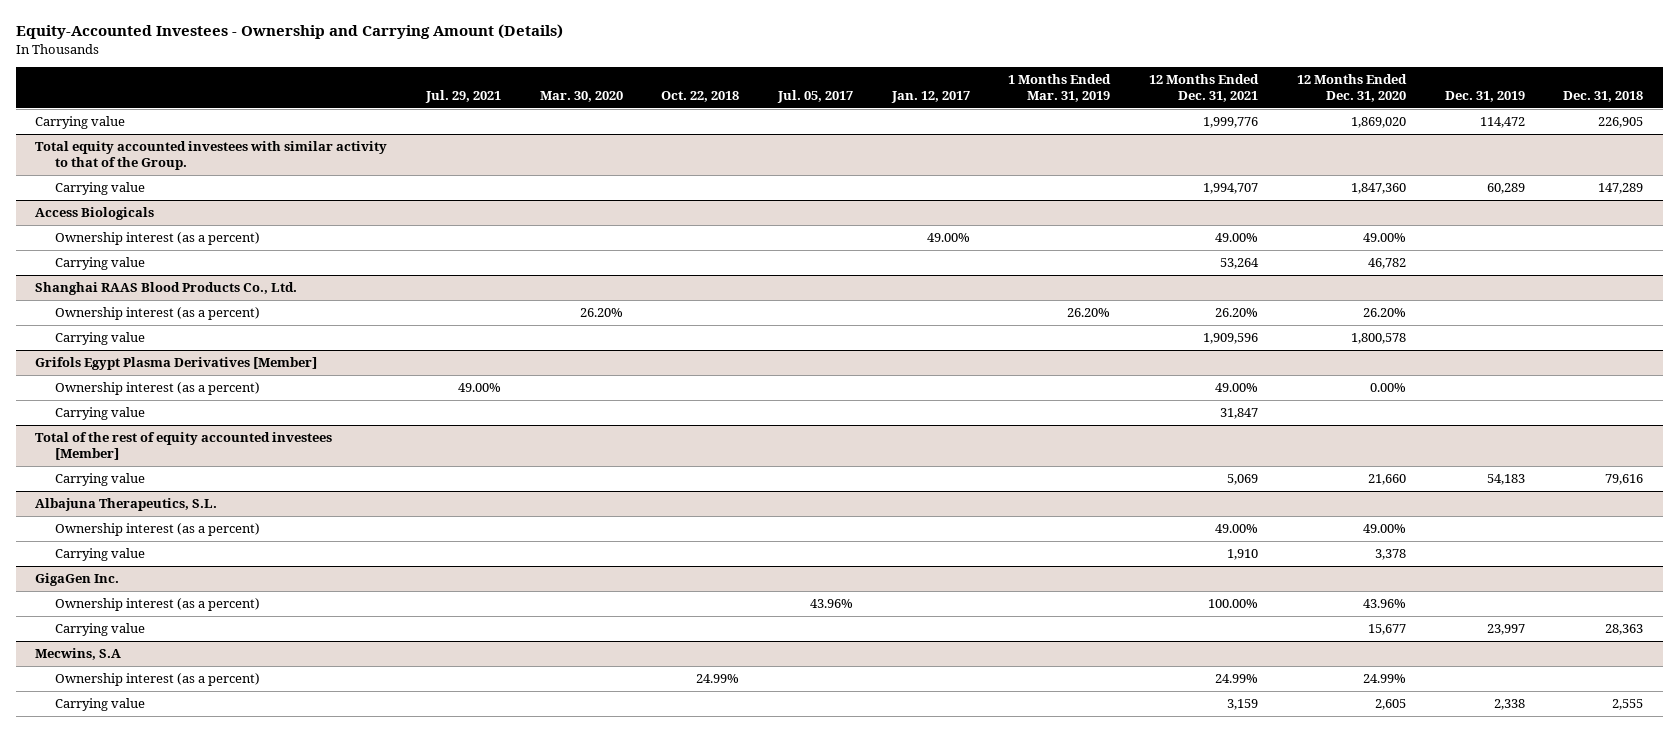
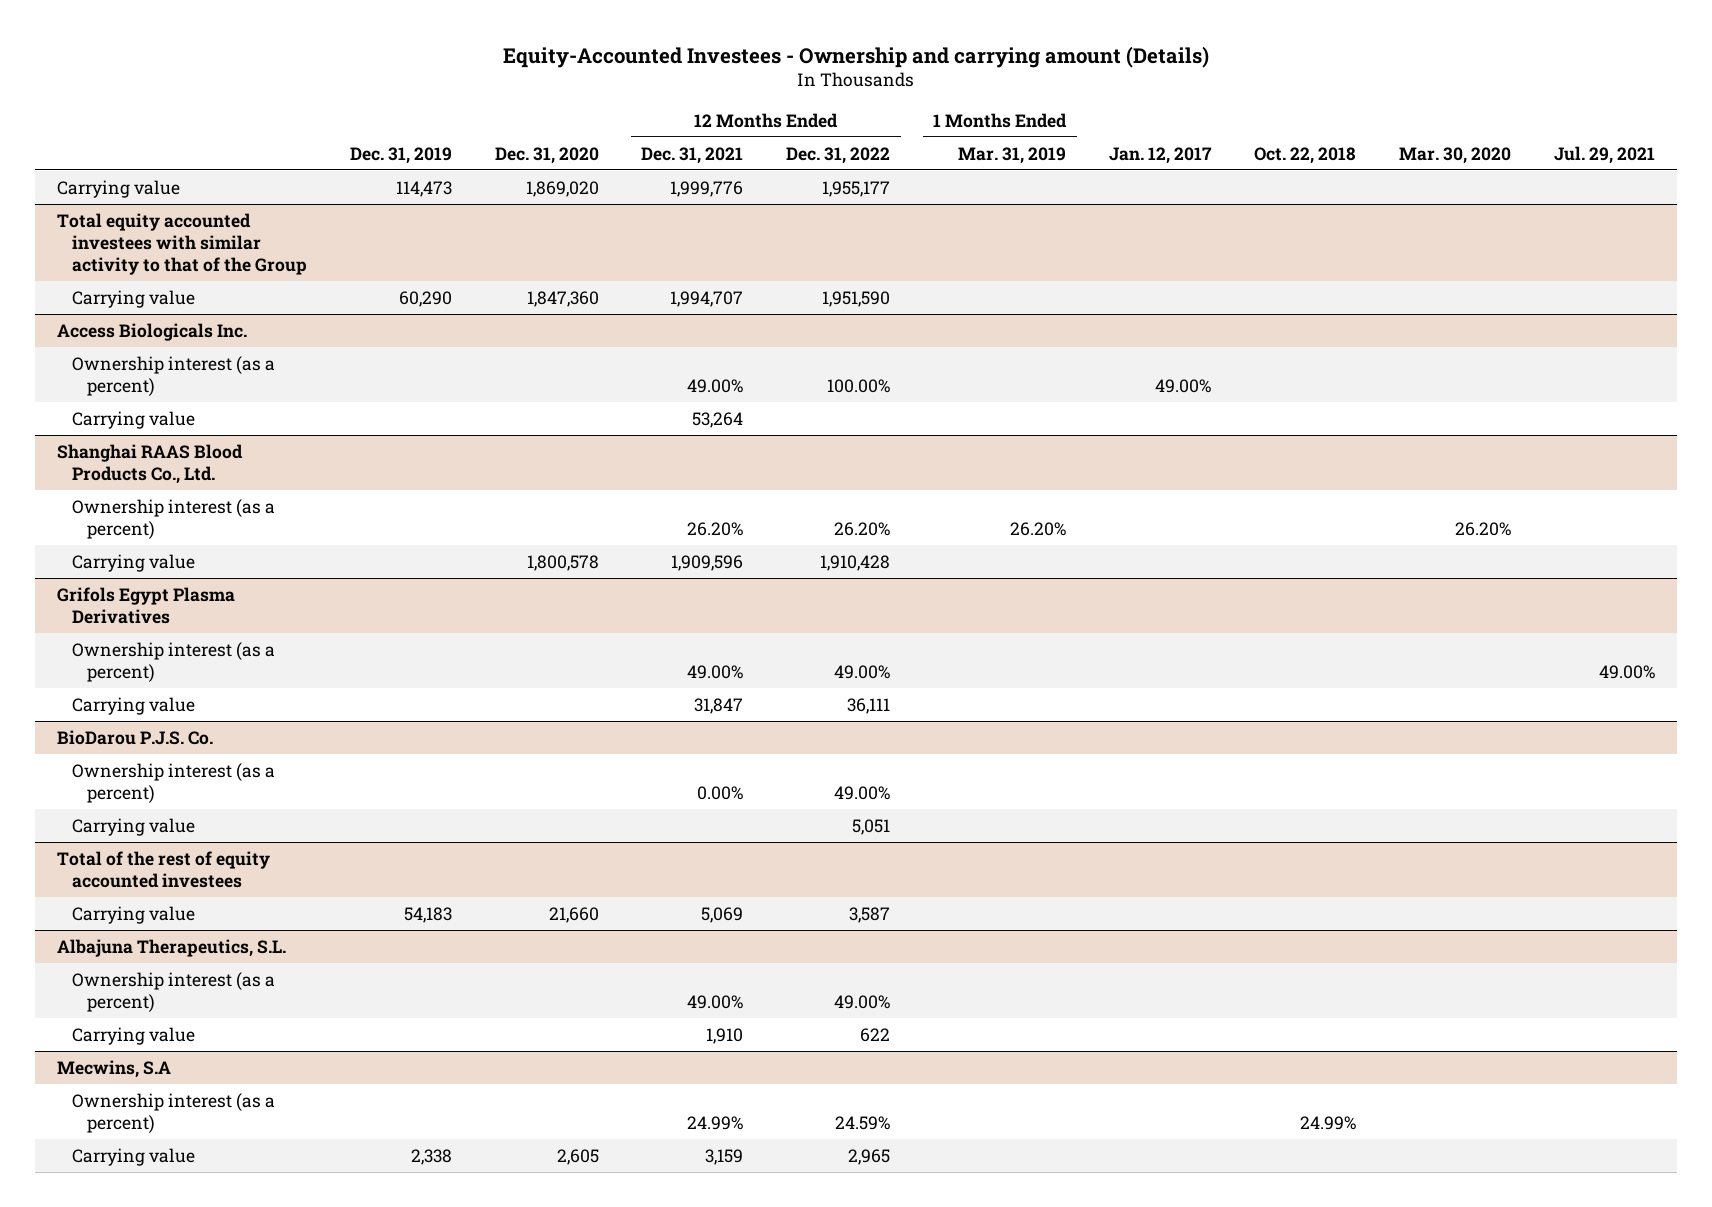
- Equity-Accounted Investees - Ownership and Carrying Amount (Details)
+ Equity-Accounted Investees - Ownership and carrying amount (Details)
- | Jul. 29, 2021 | Mar. 30, 2020 | Oct. 22, 2018 | Jul. 05, 2017 | Jan. 12, 2017 | 1 Months Ended Mar. 31, 2019 | 12 Months Ended Dec. 31, 2021 | 12 Months Ended Dec. 31, 2020 | Dec. 31, 2019 | Dec. 31, 2018
+ | Dec. 31, 2019 | Dec. 31, 2020 | 12 Months Ended Dec. 31, 2021 | 12 Months Ended Dec. 31, 2022 | 1 Months Ended Mar. 31, 2019 | Jan. 12, 2017 | Oct. 22, 2018 | Mar. 30, 2020 | Jul. 29, 2021
- Carrying value | | | | | | | 1,999,776 | 1,869,020 | 114,472 | 226,905
- Total equity accounted investees with similar activity to that of the Group.
- Carrying value | | | | | | | 1,994,707 | 1,847,360 | 60,289 | 147,289
- Access Biologicals
+ Carrying value | 114,473 | 1,869,020 | 1,999,776 | 1,955,177 | | | | |
+ Total equity accounted investees with similar activity to that of the Group
+ Carrying value | 60,290 | 1,847,360 | 1,994,707 | 1,951,590 | | | | |
+ Access Biologicals Inc.
- Grifols Egypt Plasma Derivatives [Member]
+ Grifols Egypt Plasma Derivatives
- Total of the rest of equity accounted investees [Member]
+ BioDarou P.J.S. Co.
+ Ownership interest (as a percent) | | | 0.00% | 49.00% | | | | |
+ Carrying value | | | | 5,051 | | | | |
+ Total of the rest of equity accounted investees
- GigaGen Inc.
- Ownership interest (as a percent) | | | | 43.96% | | | 100.00% | 43.96% | |
- Carrying value | | | | | | | | 15,677 | 23,997 | 28,363

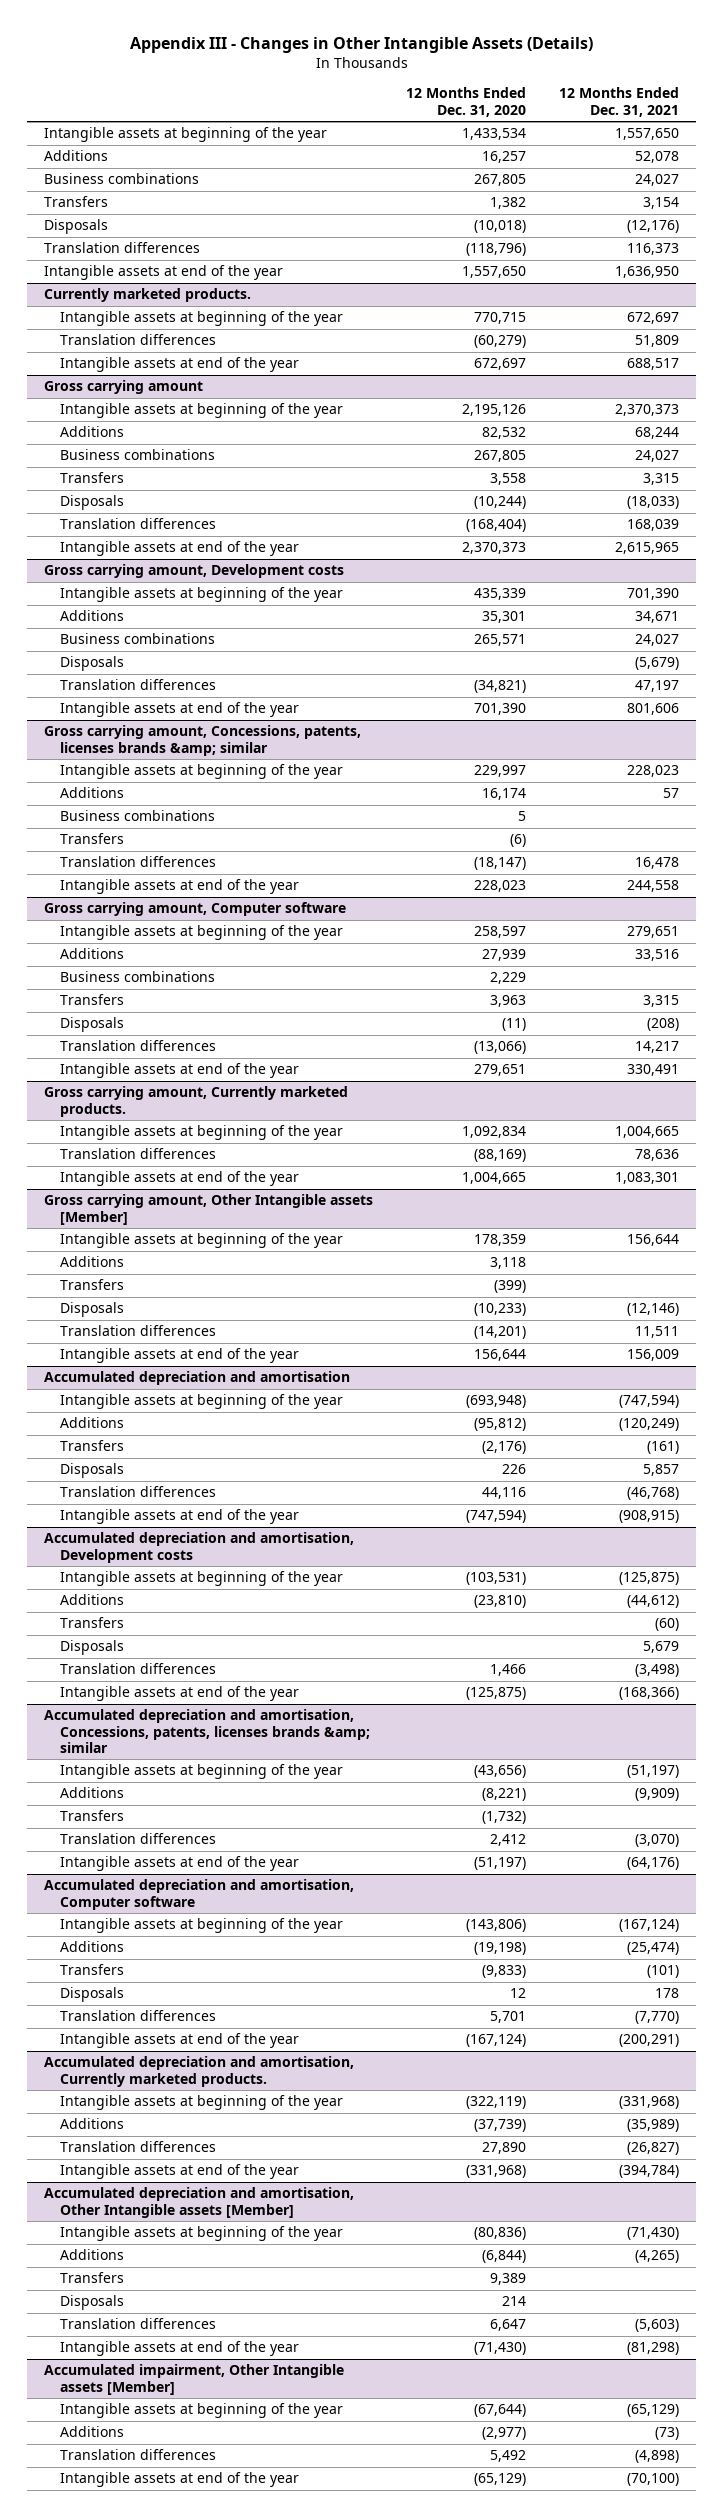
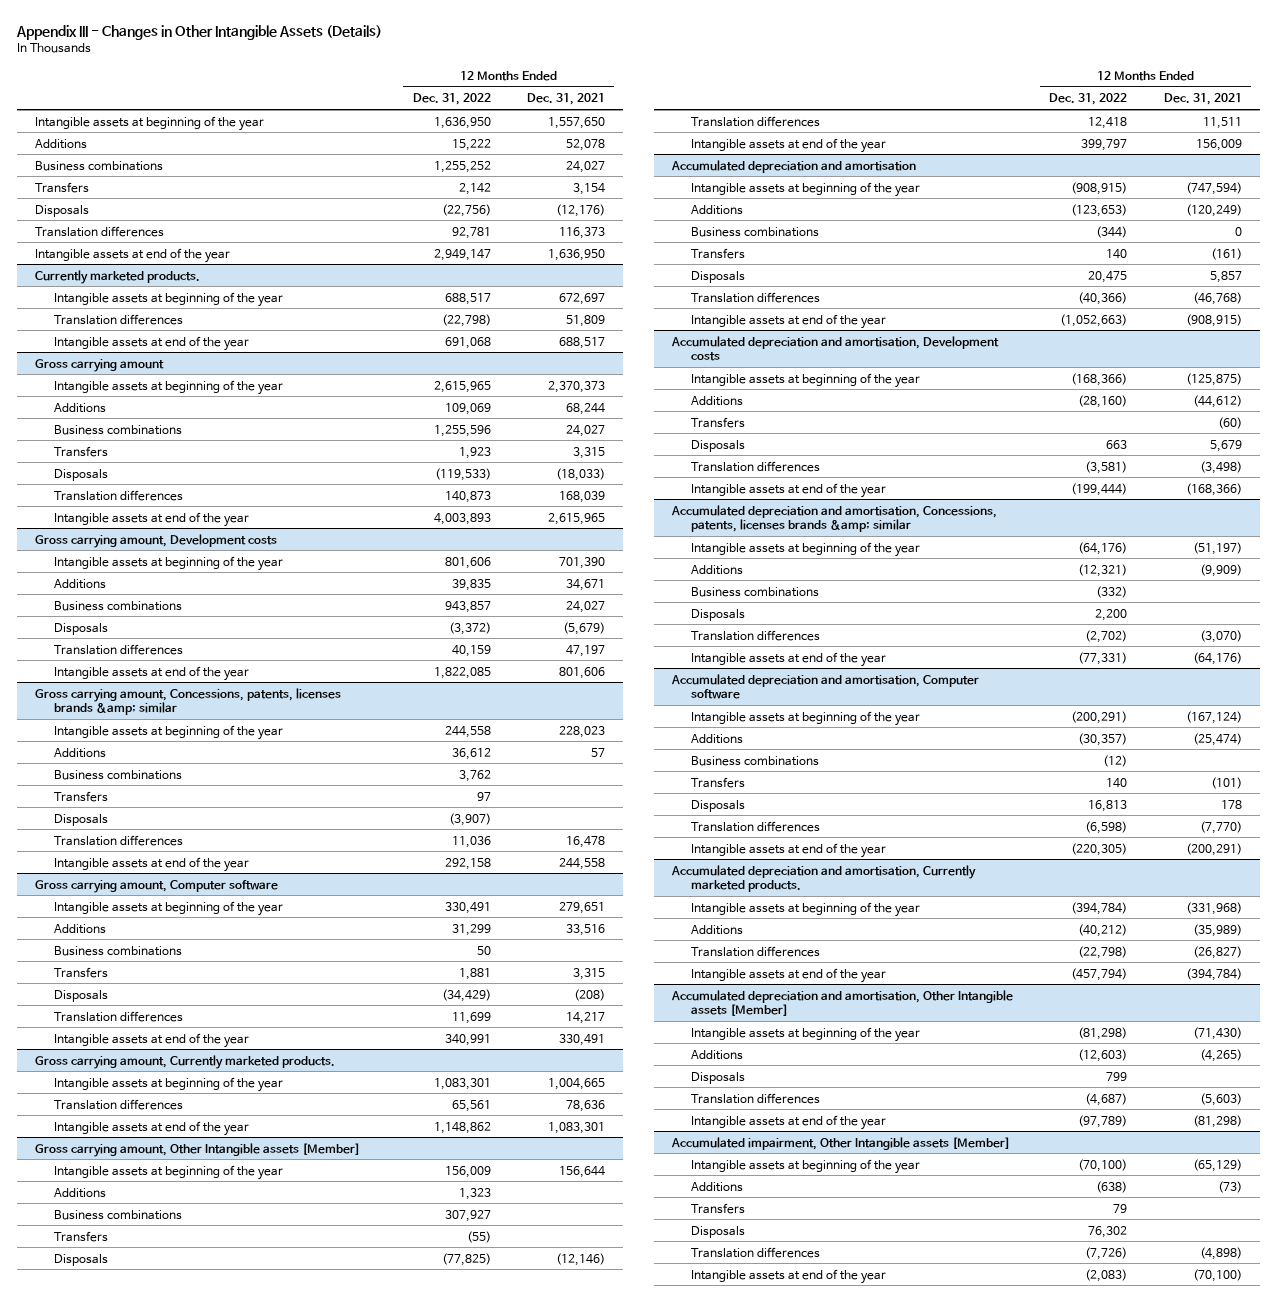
- | 12 Months Ended Dec. 31, 2020 | 12 Months Ended Dec. 31, 2021
+ | 12 Months Ended Dec. 31, 2022 | 12 Months Ended Dec. 31, 2021
@ Gross carrying amount, Concessions, patents, licenses brands &amp; similar
+ Disposals | (3,907) |
@ Gross carrying amount, Other Intangible assets [Member]
+ Business combinations | 307,927 |
@ Accumulated depreciation and amortisation
+ Business combinations | (344) | 0
@ Accumulated depreciation and amortisation, Concessions, patents, licenses brands &amp; similar
- Transfers | (1,732) |
+ Business combinations | (332) |
+ Disposals | 2,200 |
@ Accumulated depreciation and amortisation, Computer software
+ Business combinations | (12) |
@ Accumulated depreciation and amortisation, Other Intangible assets [Member]
- Transfers | 9,389 |
@ Accumulated impairment, Other Intangible assets [Member]
+ Transfers | 79 |
+ Disposals | 76,302 |

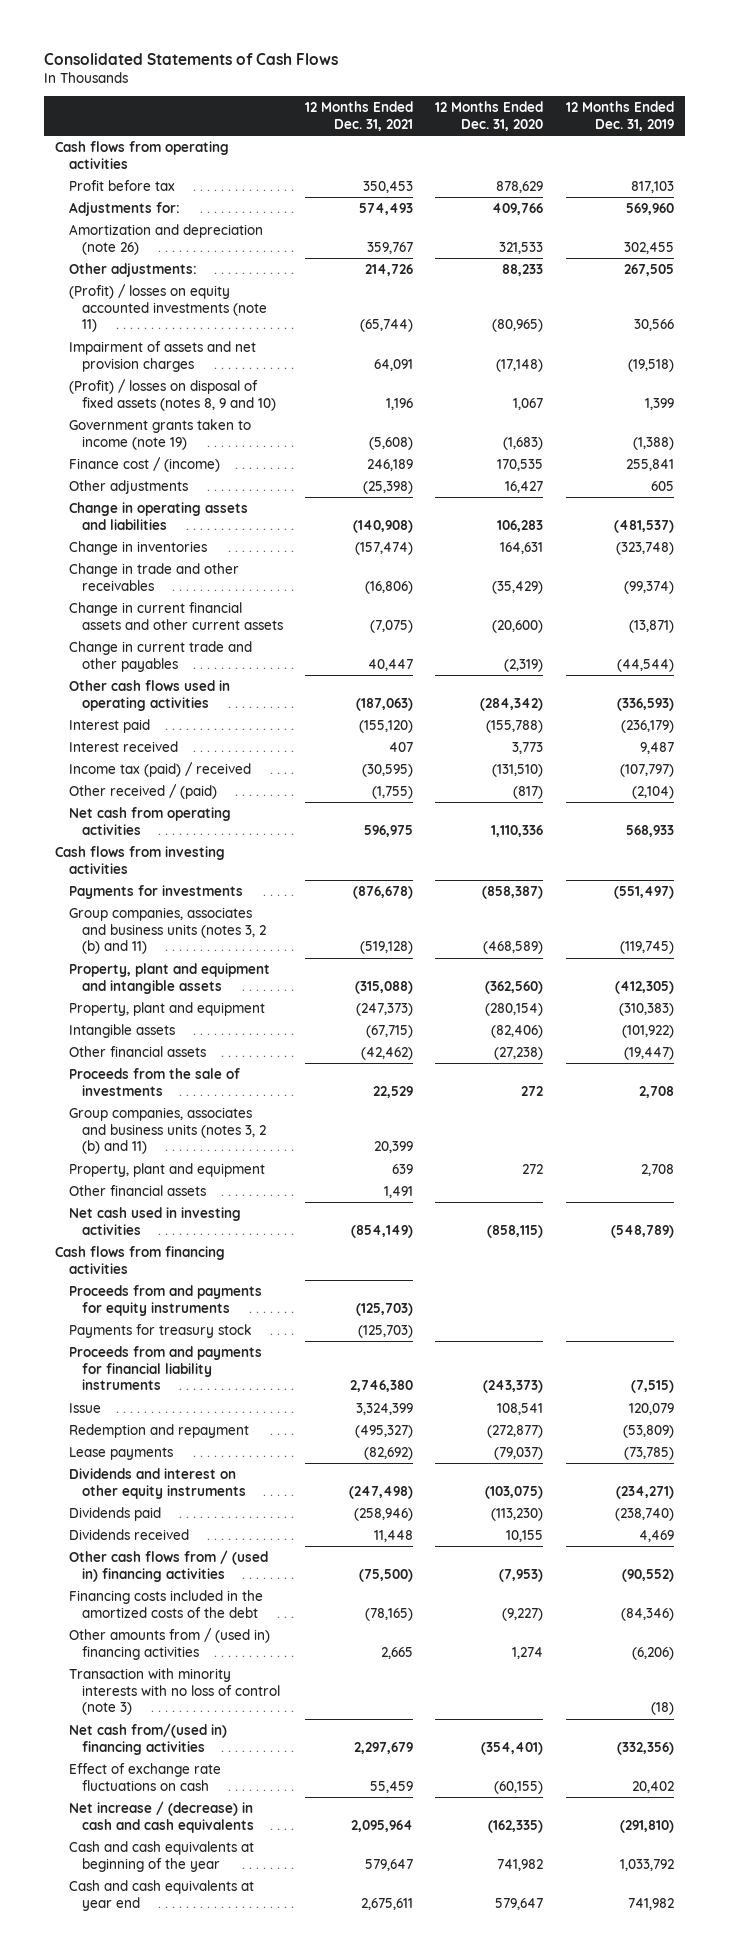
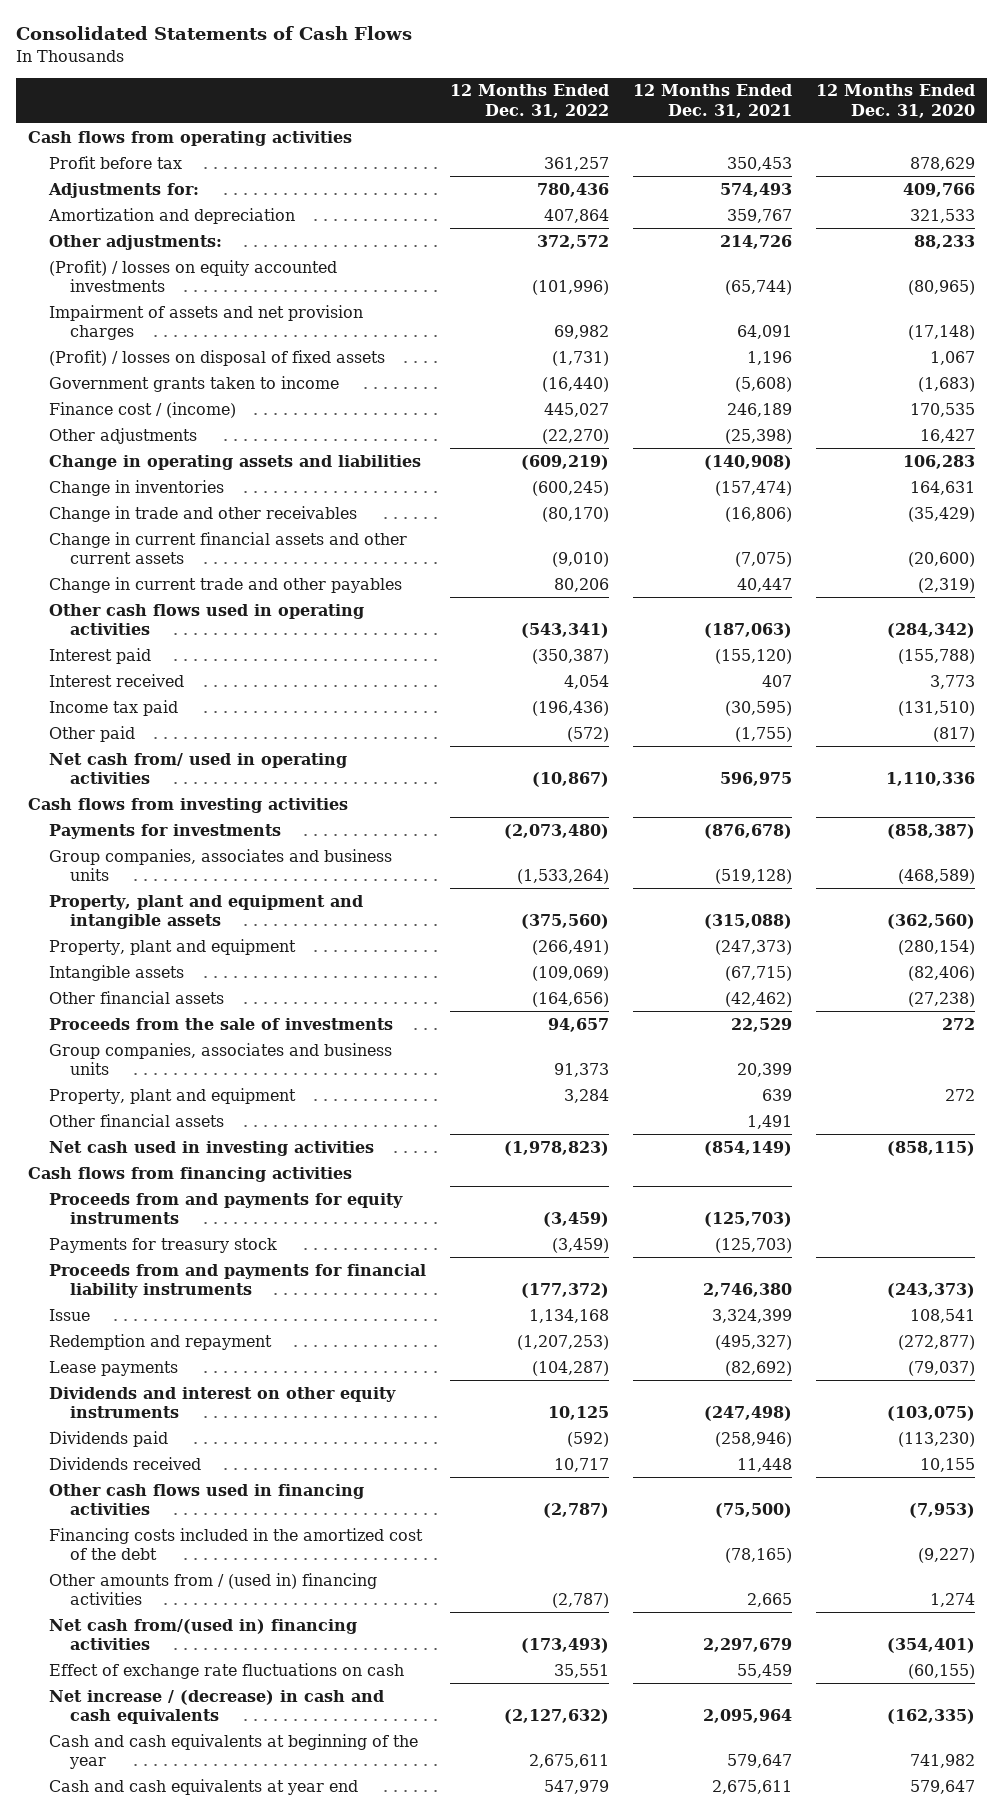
- | 12 Months Ended Dec. 31, 2021 | 12 Months Ended Dec. 31, 2020 | 12 Months Ended Dec. 31, 2019
+ | 12 Months Ended Dec. 31, 2022 | 12 Months Ended Dec. 31, 2021 | 12 Months Ended Dec. 31, 2020
- Amortization and depreciation (note 26) | 359,767 | 321,533 | 302,455
+ Amortization and depreciation | 407,864 | 359,767 | 321,533
- (Profit) / losses on equity accounted investments (note 11) | (65,744) | (80,965) | 30,566
+ (Profit) / losses on equity accounted investments | (101,996) | (65,744) | (80,965)
- (Profit) / losses on disposal of fixed assets (notes 8, 9 and 10) | 1,196 | 1,067 | 1,399
- Government grants taken to income (note 19) | (5,608) | (1,683) | (1,388)
+ (Profit) / losses on disposal of fixed assets | (1,731) | 1,196 | 1,067
+ Government grants taken to income | (16,440) | (5,608) | (1,683)
- Income tax (paid) / received | (30,595) | (131,510) | (107,797)
- Other received / (paid) | (1,755) | (817) | (2,104)
- Net cash from operating activities | 596,975 | 1,110,336 | 568,933
+ Income tax paid | (196,436) | (30,595) | (131,510)
+ Other paid | (572) | (1,755) | (817)
+ Net cash from/ used in operating activities | (10,867) | 596,975 | 1,110,336
- Group companies, associates and business units (notes 3, 2 (b) and 11) | (519,128) | (468,589) | (119,745)
+ Group companies, associates and business units | (1,533,264) | (519,128) | (468,589)
- Group companies, associates and business units (notes 3, 2 (b) and 11) | 20,399 | |
+ Group companies, associates and business units | 91,373 | 20,399 |
- Other cash flows from / (used in) financing activities | (75,500) | (7,953) | (90,552)
- Financing costs included in the amortized costs of the debt | (78,165) | (9,227) | (84,346)
+ Other cash flows used in financing activities | (2,787) | (75,500) | (7,953)
+ Financing costs included in the amortized cost of the debt | | (78,165) | (9,227)
- Transaction with minority interests with no loss of control (note 3) | | | (18)

